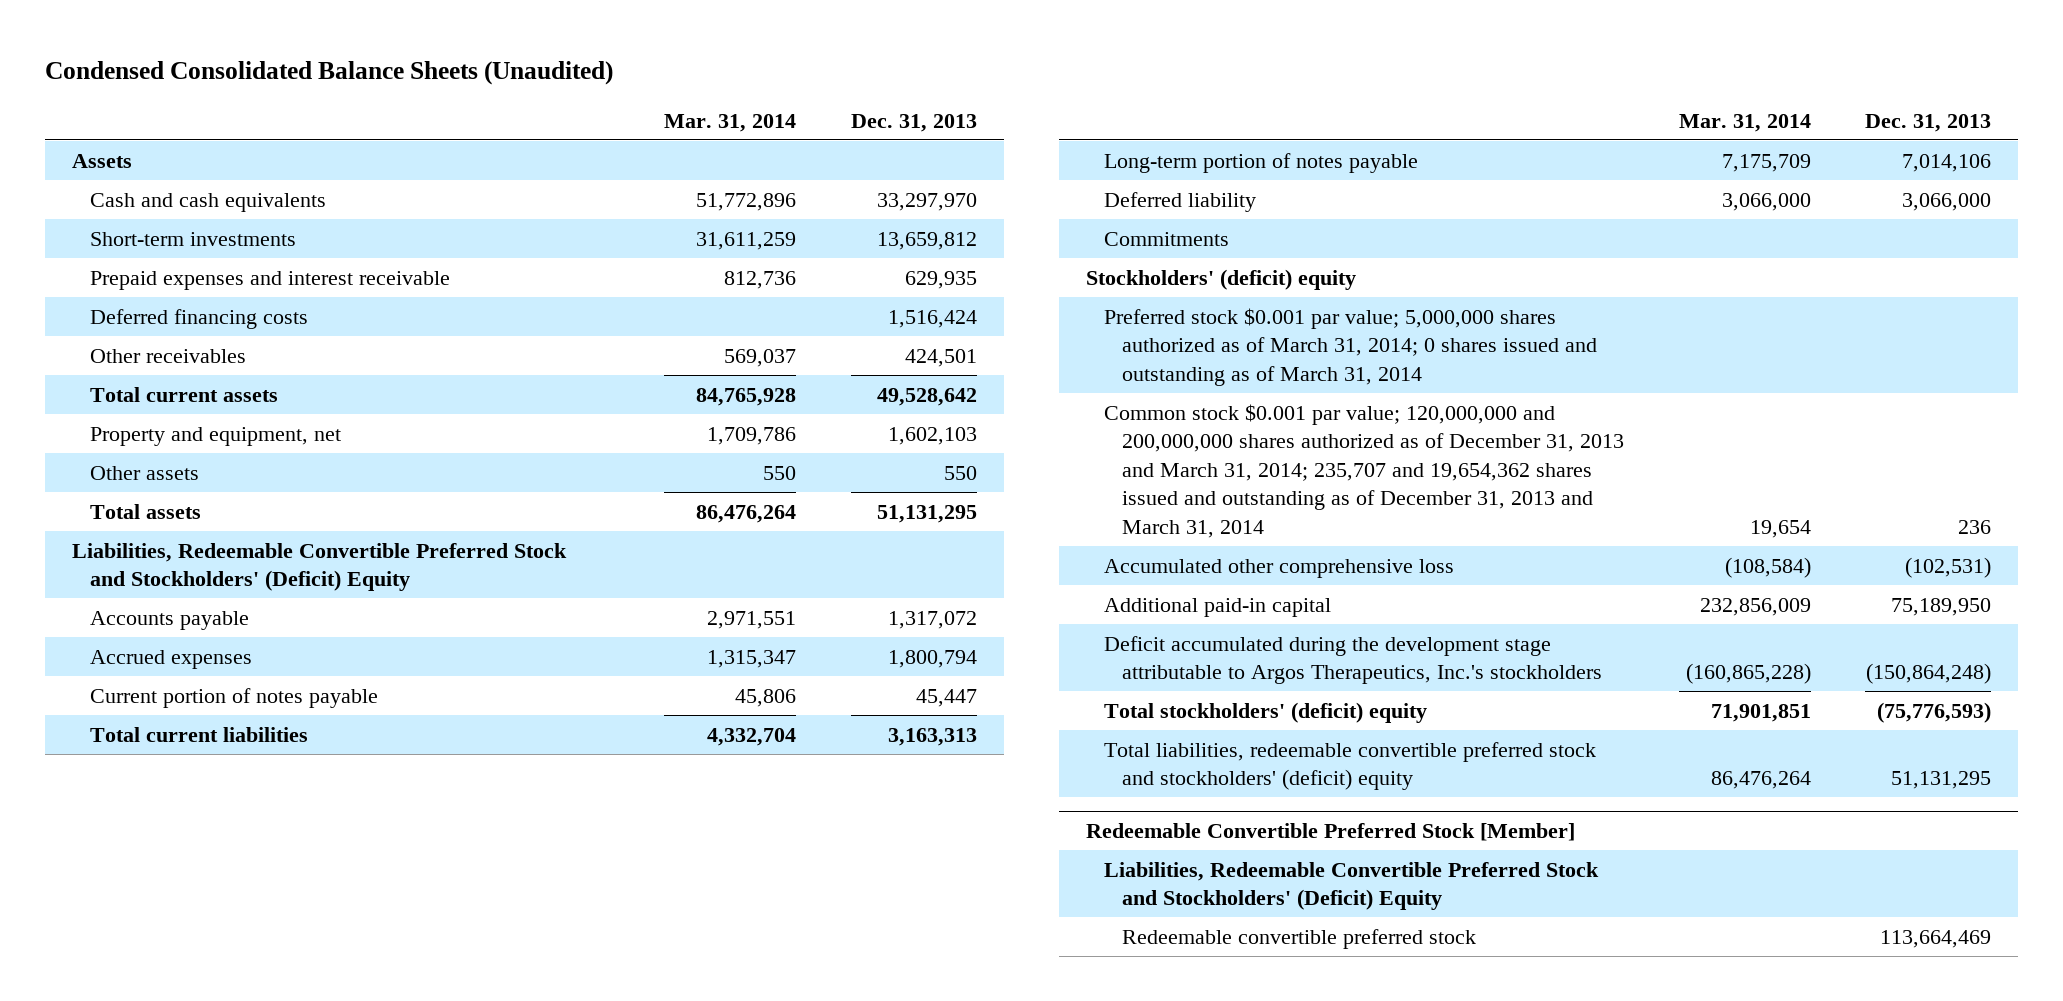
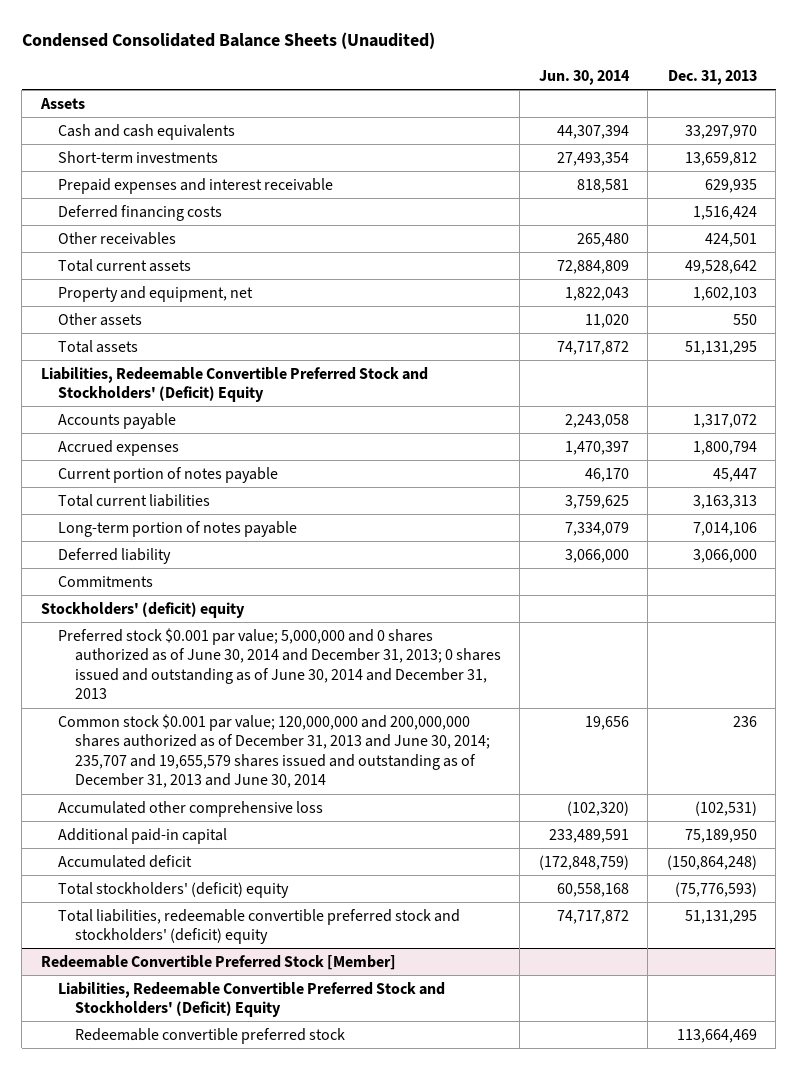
- | Mar. 31, 2014 | Dec. 31, 2013
+ | Jun. 30, 2014 | Dec. 31, 2013
- Preferred stock $0.001 par value; 5,000,000 shares authorized as of March 31, 2014; 0 shares issued and outstanding as of March 31, 2014
- Common stock $0.001 par value; 120,000,000 and 200,000,000 shares authorized as of December 31, 2013 and March 31, 2014; 235,707 and 19,654,362 shares issued and outstanding as of December 31, 2013 and March 31, 2014 | 19,654 | 236
+ Preferred stock $0.001 par value; 5,000,000 and 0 shares authorized as of June 30, 2014 and December 31, 2013; 0 shares issued and outstanding as of June 30, 2014 and December 31, 2013
+ Common stock $0.001 par value; 120,000,000 and 200,000,000 shares authorized as of December 31, 2013 and June 30, 2014; 235,707 and 19,655,579 shares issued and outstanding as of December 31, 2013 and June 30, 2014 | 19,656 | 236
- Deficit accumulated during the development stage attributable to Argos Therapeutics, Inc.'s stockholders | (160,865,228) | (150,864,248)
+ Accumulated deficit | (172,848,759) | (150,864,248)

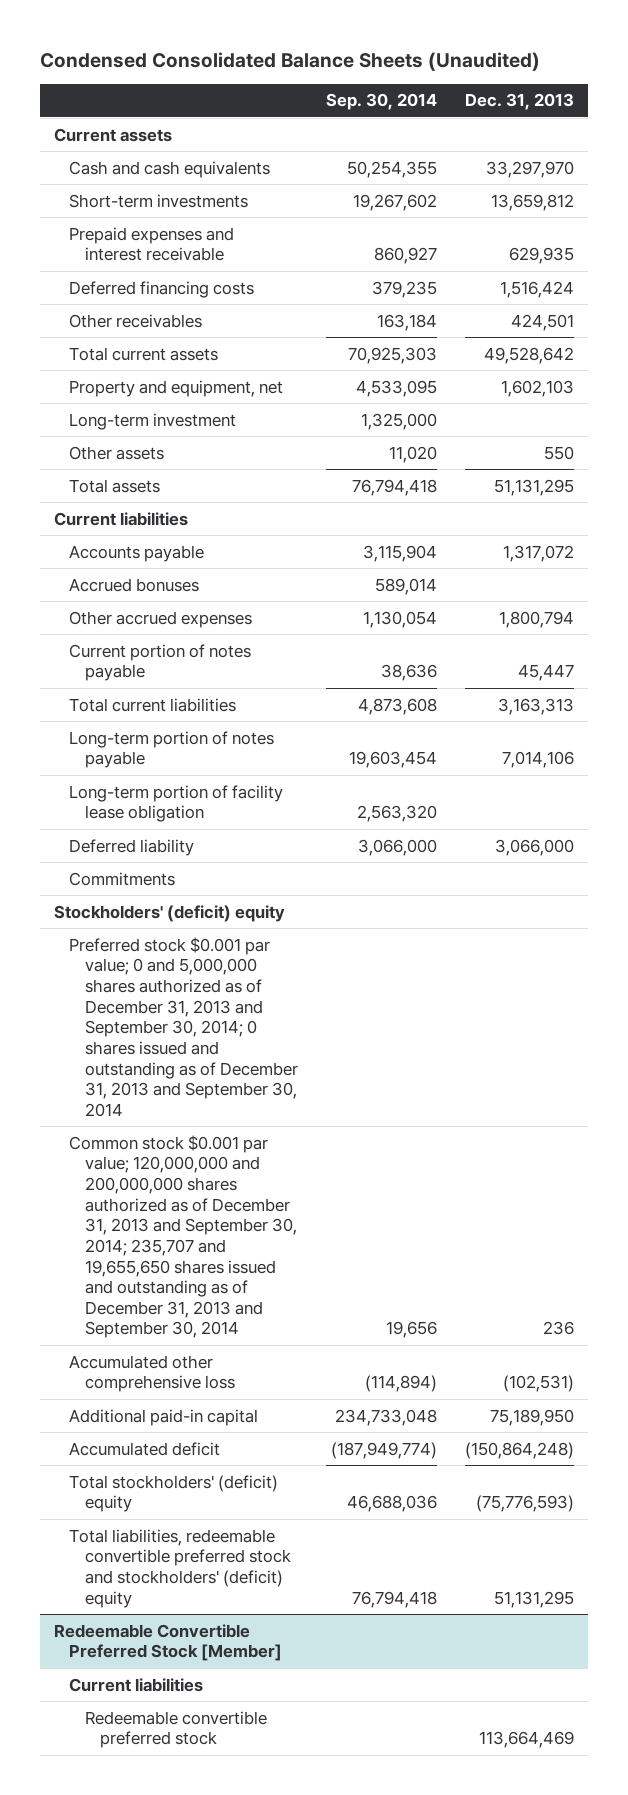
- | Jun. 30, 2014 | Dec. 31, 2013
+ | Sep. 30, 2014 | Dec. 31, 2013
- Assets
+ Current assets
+ Long-term investment | 1,325,000 |
- Liabilities, Redeemable Convertible Preferred Stock and Stockholders' (Deficit) Equity
+ Current liabilities
- Accrued expenses | 1,470,397 | 1,800,794
+ Accrued bonuses | 589,014 |
+ Other accrued expenses | 1,130,054 | 1,800,794
+ Long-term portion of facility lease obligation | 2,563,320 |
- Preferred stock $0.001 par value; 5,000,000 and 0 shares authorized as of June 30, 2014 and December 31, 2013; 0 shares issued and outstanding as of June 30, 2014 and December 31, 2013
- Common stock $0.001 par value; 120,000,000 and 200,000,000 shares authorized as of December 31, 2013 and June 30, 2014; 235,707 and 19,655,579 shares issued and outstanding as of December 31, 2013 and June 30, 2014 | 19,656 | 236
+ Preferred stock $0.001 par value; 0 and 5,000,000 shares authorized as of December 31, 2013 and September 30, 2014; 0 shares issued and outstanding as of December 31, 2013 and September 30, 2014
+ Common stock $0.001 par value; 120,000,000 and 200,000,000 shares authorized as of December 31, 2013 and September 30, 2014; 235,707 and 19,655,650 shares issued and outstanding as of December 31, 2013 and September 30, 2014 | 19,656 | 236
@ Redeemable Convertible Preferred Stock [Member]
- Liabilities, Redeemable Convertible Preferred Stock and Stockholders' (Deficit) Equity
+ Current liabilities

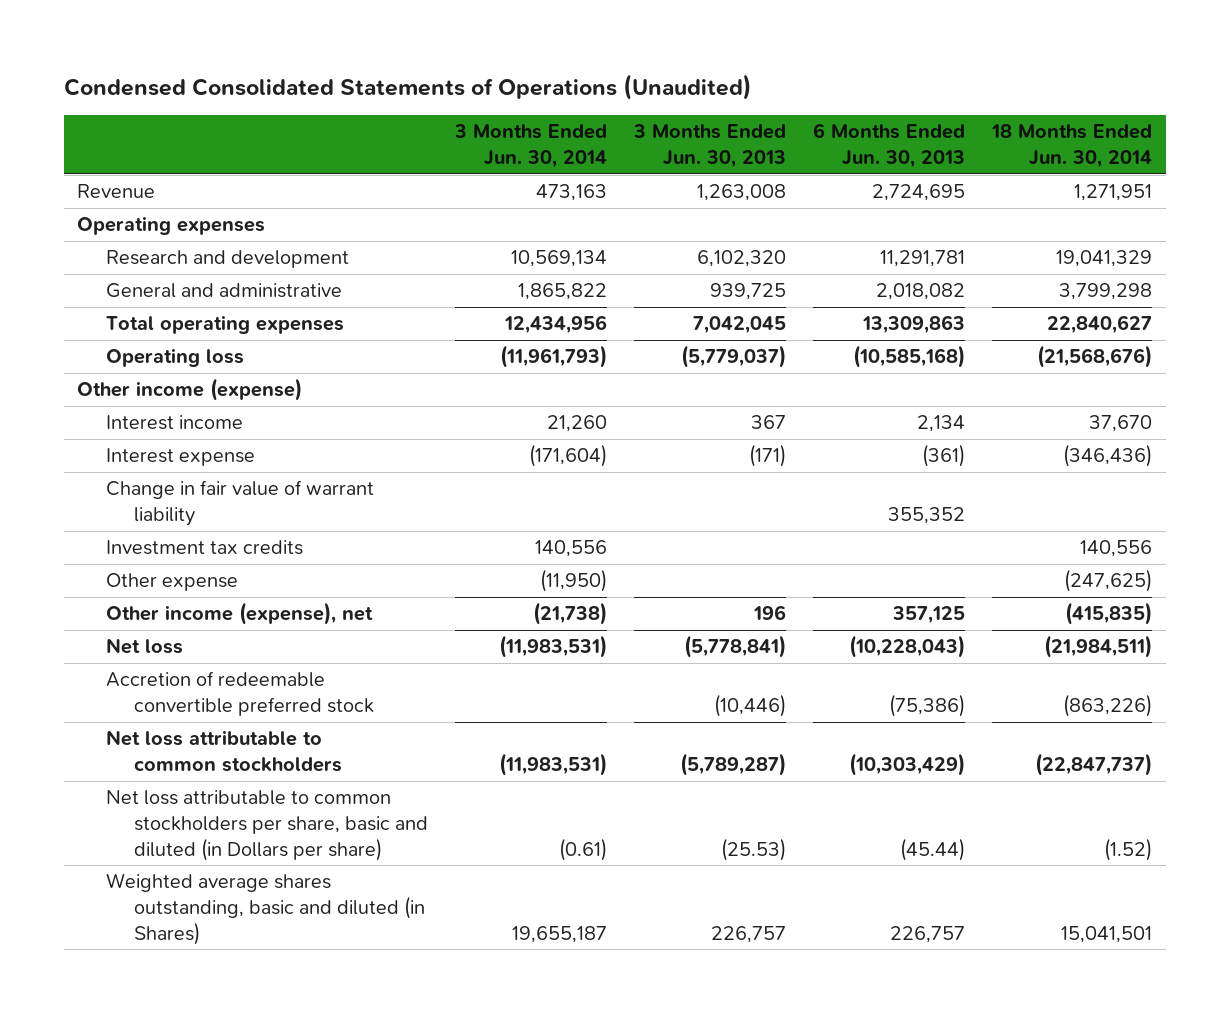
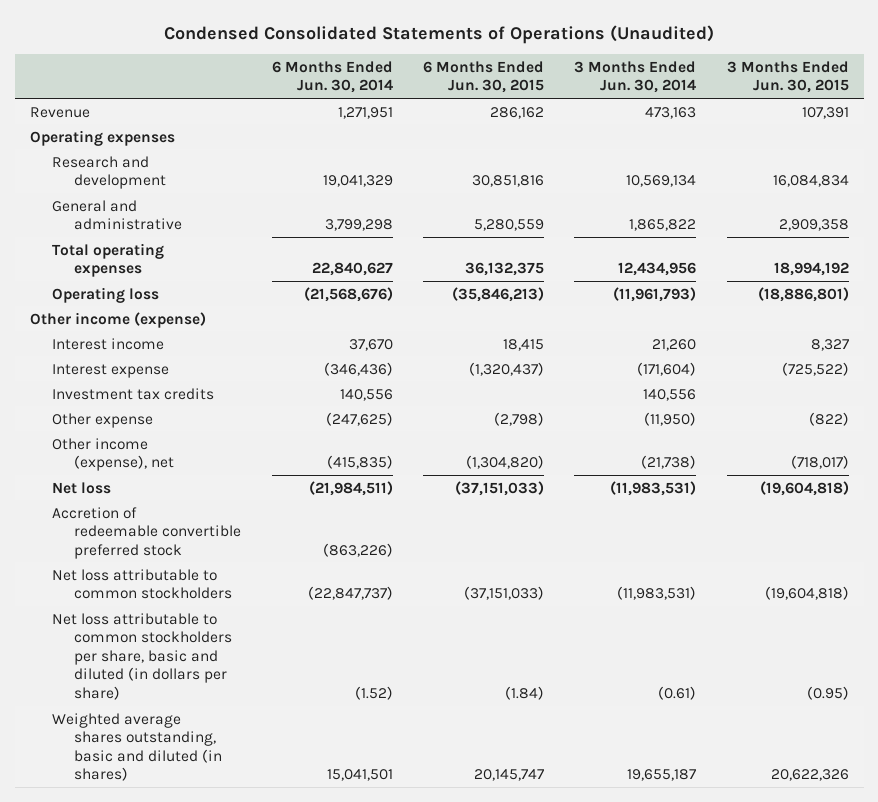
- | 3 Months Ended Jun. 30, 2014 | 3 Months Ended Jun. 30, 2013 | 6 Months Ended Jun. 30, 2013 | 18 Months Ended Jun. 30, 2014
+ | 6 Months Ended Jun. 30, 2014 | 6 Months Ended Jun. 30, 2015 | 3 Months Ended Jun. 30, 2014 | 3 Months Ended Jun. 30, 2015
- Change in fair value of warrant liability | | | 355,352 |
- Net loss attributable to common stockholders per share, basic and diluted (in Dollars per share) | (0.61) | (25.53) | (45.44) | (1.52)
- Weighted average shares outstanding, basic and diluted (in Shares) | 19,655,187 | 226,757 | 226,757 | 15,041,501
+ Net loss attributable to common stockholders per share, basic and diluted (in dollars per share) | (1.52) | (1.84) | (0.61) | (0.95)
+ Weighted average shares outstanding, basic and diluted (in shares) | 15,041,501 | 20,145,747 | 19,655,187 | 20,622,326

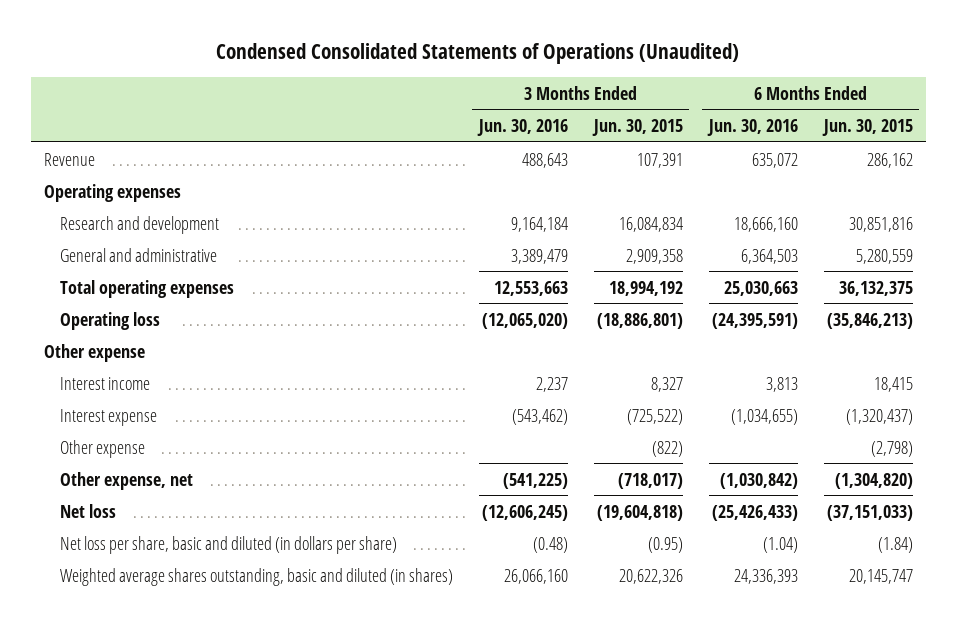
- | 6 Months Ended Jun. 30, 2014 | 6 Months Ended Jun. 30, 2015 | 3 Months Ended Jun. 30, 2014 | 3 Months Ended Jun. 30, 2015
+ | 3 Months Ended Jun. 30, 2016 | 3 Months Ended Jun. 30, 2015 | 6 Months Ended Jun. 30, 2016 | 6 Months Ended Jun. 30, 2015
- Other income (expense)
+ Other expense
- Investment tax credits | 140,556 | | 140,556 |
- Other income (expense), net | (415,835) | (1,304,820) | (21,738) | (718,017)
+ Other expense, net | (541,225) | (718,017) | (1,030,842) | (1,304,820)
- Accretion of redeemable convertible preferred stock | (863,226) | | |
- Net loss attributable to common stockholders | (22,847,737) | (37,151,033) | (11,983,531) | (19,604,818)
- Net loss attributable to common stockholders per share, basic and diluted (in dollars per share) | (1.52) | (1.84) | (0.61) | (0.95)
+ Net loss per share, basic and diluted (in dollars per share) | (0.48) | (0.95) | (1.04) | (1.84)

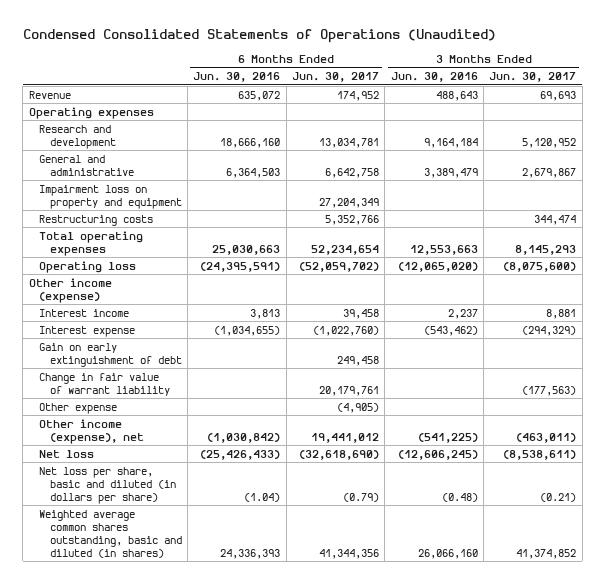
- | 3 Months Ended Jun. 30, 2016 | 3 Months Ended Jun. 30, 2015 | 6 Months Ended Jun. 30, 2016 | 6 Months Ended Jun. 30, 2015
+ | 6 Months Ended Jun. 30, 2016 | 6 Months Ended Jun. 30, 2017 | 3 Months Ended Jun. 30, 2016 | 3 Months Ended Jun. 30, 2017
+ Impairment loss on property and equipment | | 27,204,349 | |
+ Restructuring costs | | 5,352,766 | | 344,474
- Other expense
+ Other income (expense)
+ Gain on early extinguishment of debt | | 249,458 | |
+ Change in fair value of warrant liability | | 20,179,761 | | (177,563)
- Other expense, net | (541,225) | (718,017) | (1,030,842) | (1,304,820)
+ Other income (expense), net | (1,030,842) | 19,441,012 | (541,225) | (463,011)
- Weighted average shares outstanding, basic and diluted (in shares) | 26,066,160 | 20,622,326 | 24,336,393 | 20,145,747
+ Weighted average common shares outstanding, basic and diluted (in shares) | 24,336,393 | 41,344,356 | 26,066,160 | 41,374,852

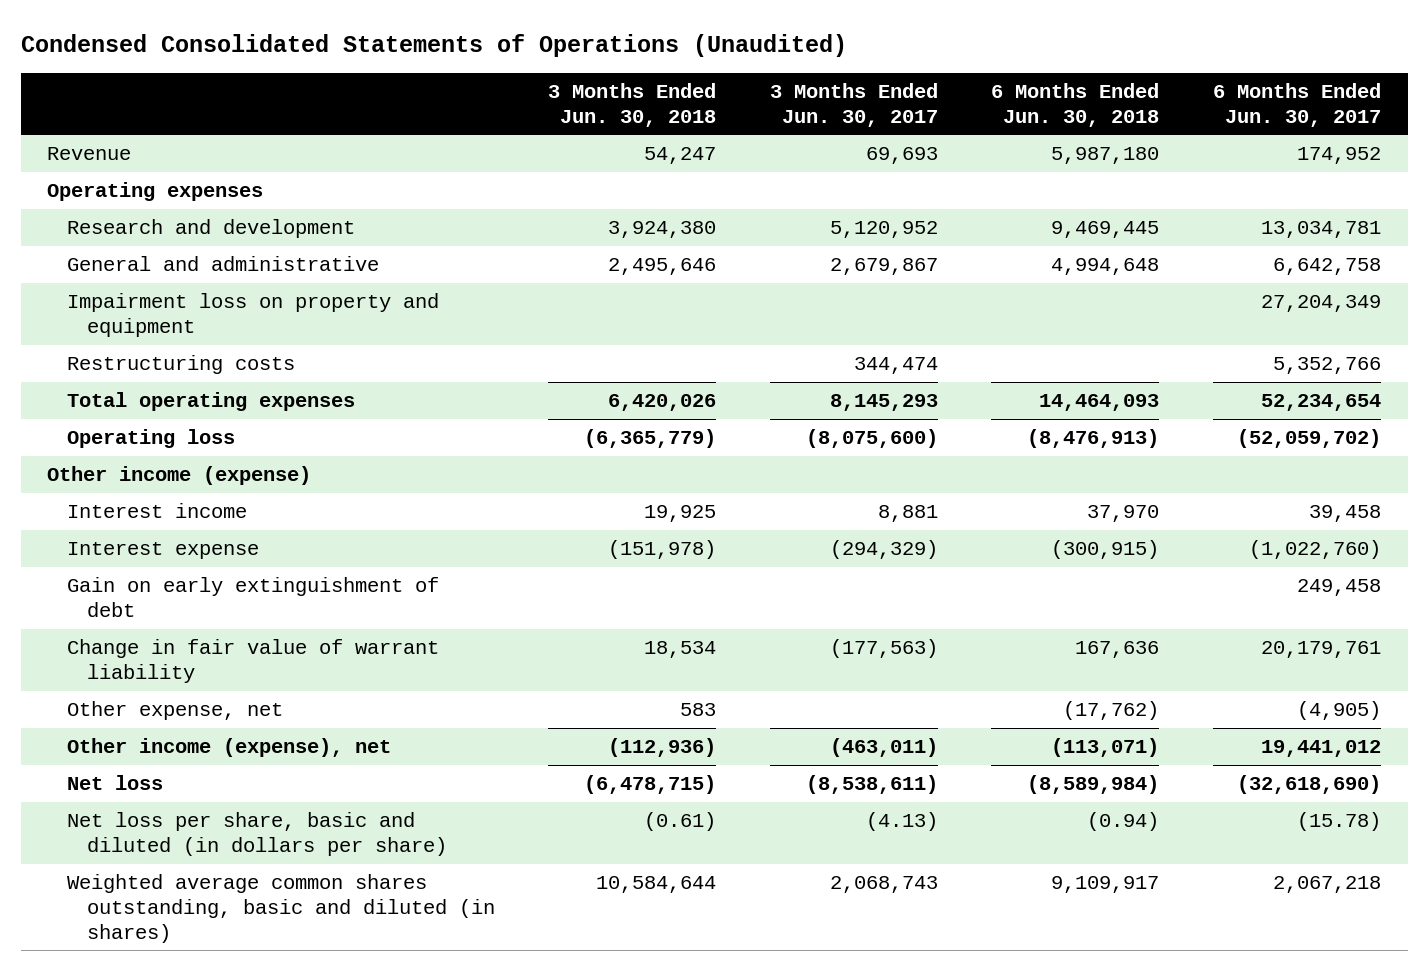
- | 6 Months Ended Jun. 30, 2016 | 6 Months Ended Jun. 30, 2017 | 3 Months Ended Jun. 30, 2016 | 3 Months Ended Jun. 30, 2017
+ | 3 Months Ended Jun. 30, 2018 | 3 Months Ended Jun. 30, 2017 | 6 Months Ended Jun. 30, 2018 | 6 Months Ended Jun. 30, 2017
- Other expense | | (4,905) | |
+ Other expense, net | 583 | | (17,762) | (4,905)
- Net loss per share, basic and diluted (in dollars per share) | (1.04) | (0.79) | (0.48) | (0.21)
- Weighted average common shares outstanding, basic and diluted (in shares) | 24,336,393 | 41,344,356 | 26,066,160 | 41,374,852
+ Net loss per share, basic and diluted (in dollars per share) | (0.61) | (4.13) | (0.94) | (15.78)
+ Weighted average common shares outstanding, basic and diluted (in shares) | 10,584,644 | 2,068,743 | 9,109,917 | 2,067,218

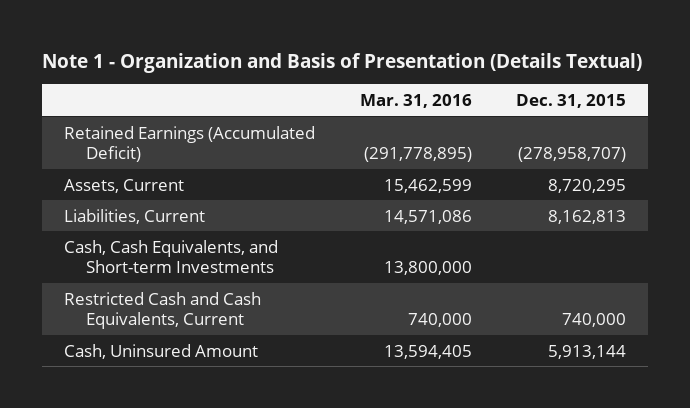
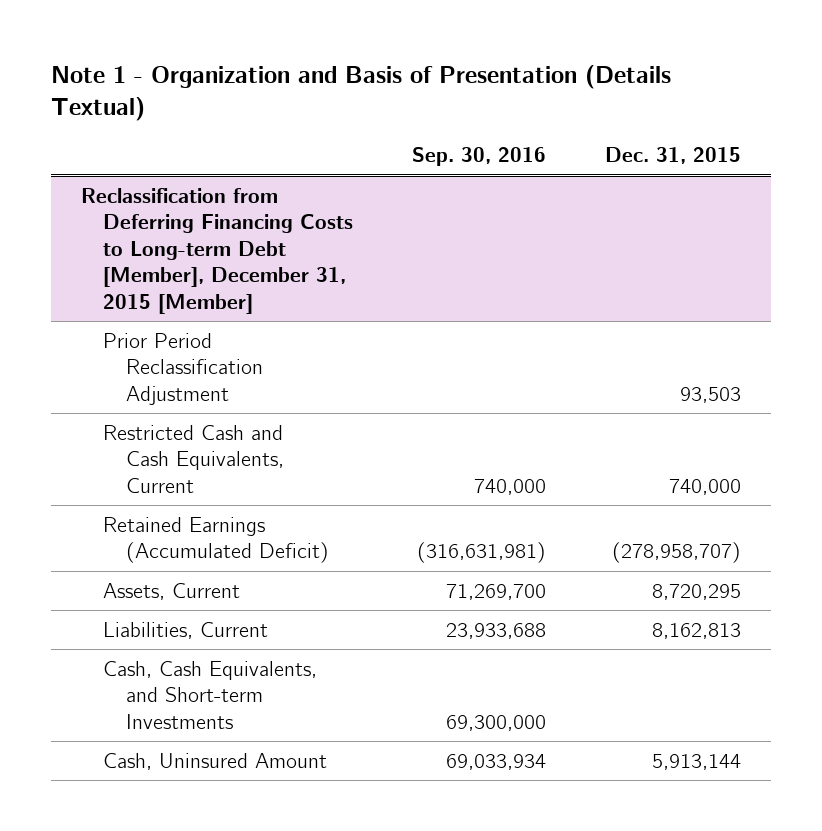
- | Mar. 31, 2016 | Dec. 31, 2015
+ | Sep. 30, 2016 | Dec. 31, 2015
+ Reclassification from Deferring Financing Costs to Long-term Debt [Member], December 31, 2015 [Member]
+ Prior Period Reclassification Adjustment | | 93,503
+ Restricted Cash and Cash Equivalents, Current | 740,000 | 740,000
- Restricted Cash and Cash Equivalents, Current | 740,000 | 740,000

